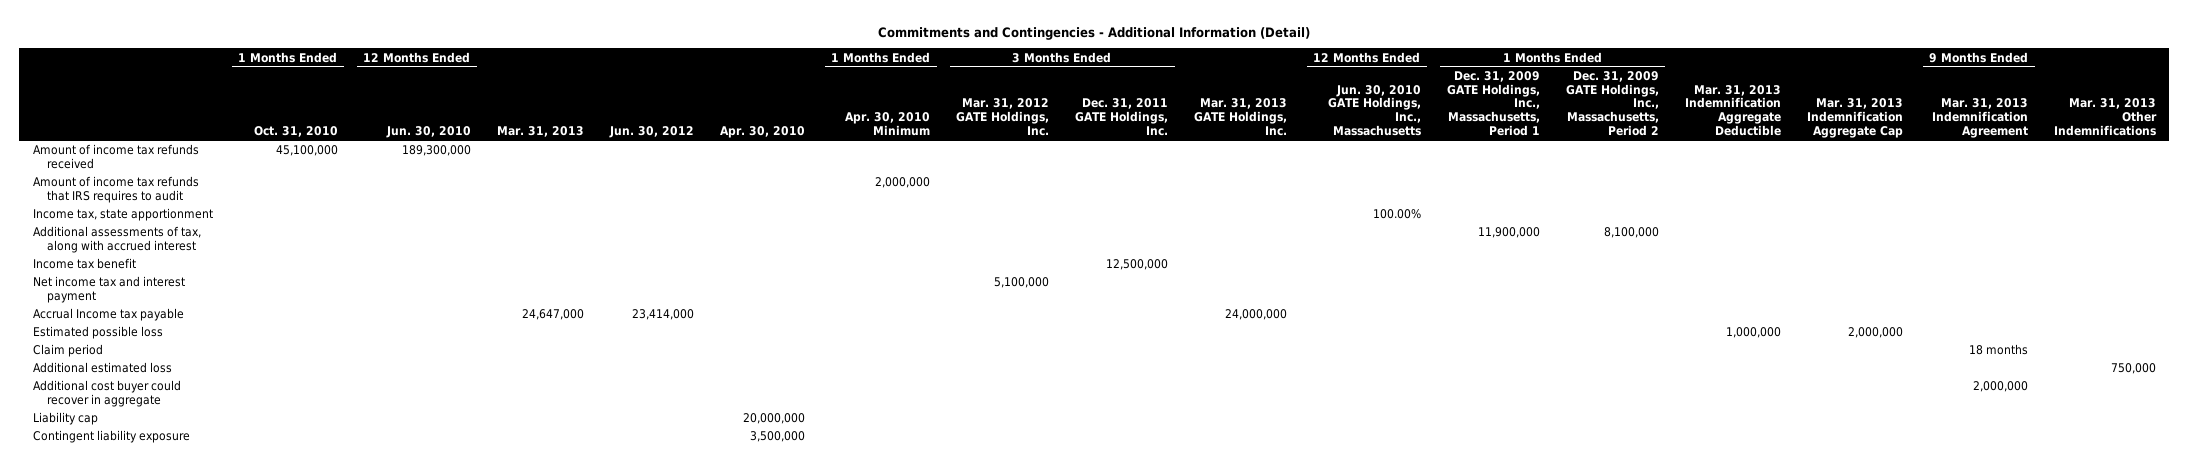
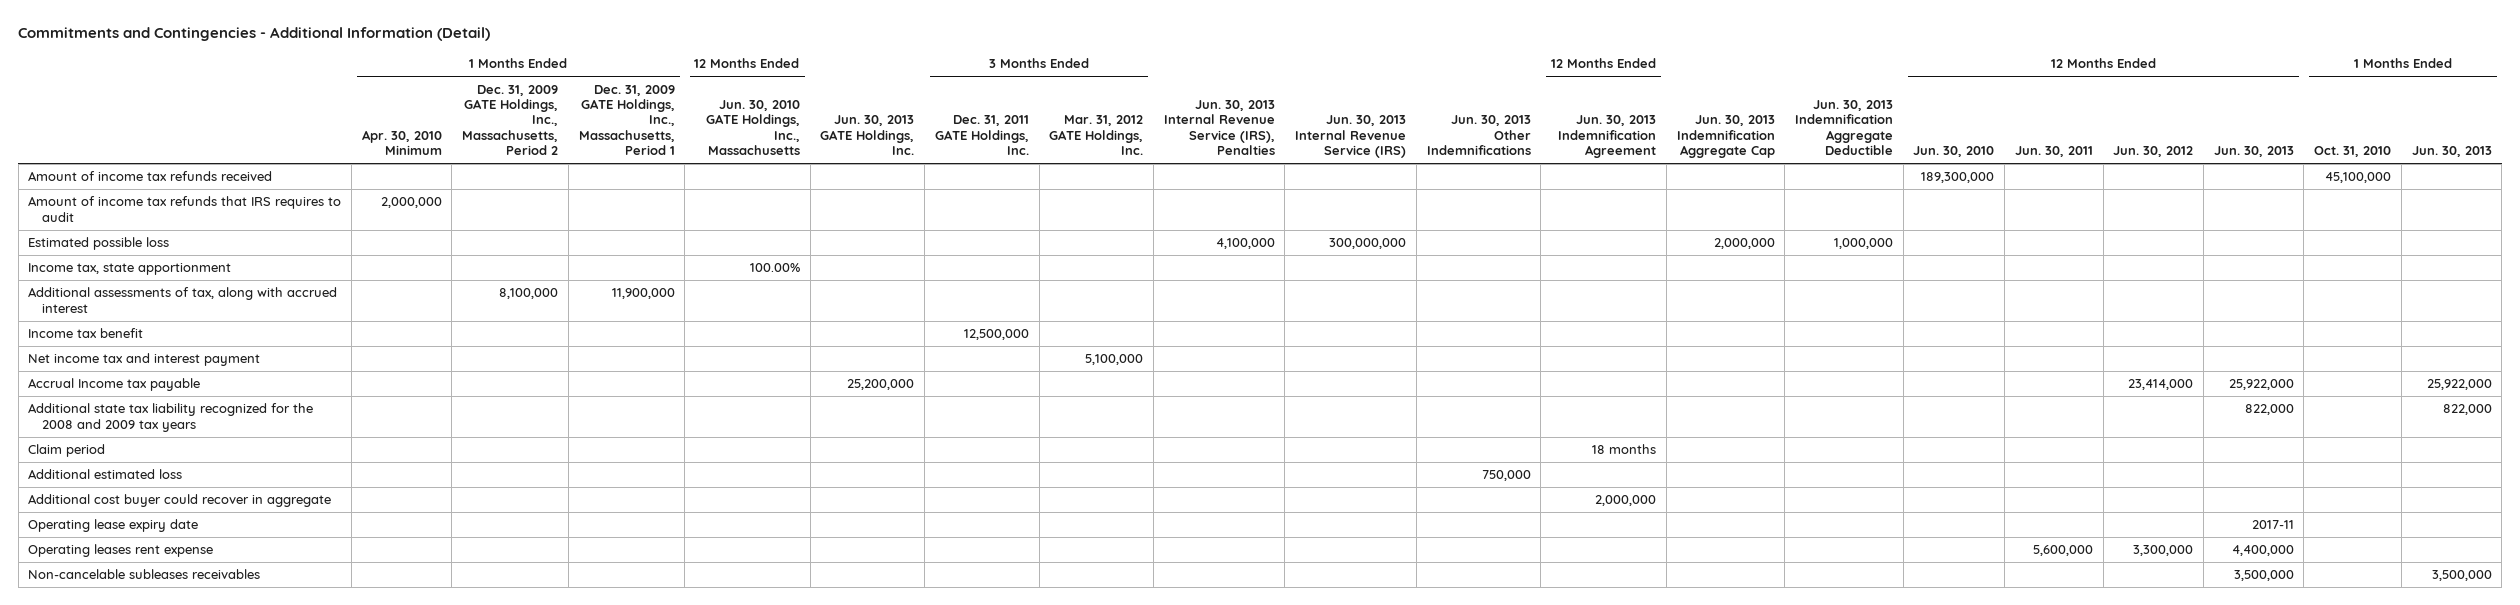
- | 1 Months Ended Oct. 31, 2010 | 12 Months Ended Jun. 30, 2010 | Mar. 31, 2013 | Jun. 30, 2012 | Apr. 30, 2010 | 1 Months Ended Apr. 30, 2010 Minimum | 3 Months Ended Mar. 31, 2012 GATE Holdings, Inc. | 3 Months Ended Dec. 31, 2011 GATE Holdings, Inc. | Mar. 31, 2013 GATE Holdings, Inc. | 12 Months Ended Jun. 30, 2010 GATE Holdings, Inc., Massachusetts | 1 Months Ended Dec. 31, 2009 GATE Holdings, Inc., Massachusetts, Period 1 | 1 Months Ended Dec. 31, 2009 GATE Holdings, Inc., Massachusetts, Period 2 | Mar. 31, 2013 Indemnification Aggregate Deductible | Mar. 31, 2013 Indemnification Aggregate Cap | 9 Months Ended Mar. 31, 2013 Indemnification Agreement | Mar. 31, 2013 Other Indemnifications
+ | 1 Months Ended Apr. 30, 2010 Minimum | 1 Months Ended Dec. 31, 2009 GATE Holdings, Inc., Massachusetts, Period 2 | 1 Months Ended Dec. 31, 2009 GATE Holdings, Inc., Massachusetts, Period 1 | 12 Months Ended Jun. 30, 2010 GATE Holdings, Inc., Massachusetts | Jun. 30, 2013 GATE Holdings, Inc. | 3 Months Ended Dec. 31, 2011 GATE Holdings, Inc. | 3 Months Ended Mar. 31, 2012 GATE Holdings, Inc. | Jun. 30, 2013 Internal Revenue Service (IRS), Penalties | Jun. 30, 2013 Internal Revenue Service (IRS) | Jun. 30, 2013 Other Indemnifications | 12 Months Ended Jun. 30, 2013 Indemnification Agreement | Jun. 30, 2013 Indemnification Aggregate Cap | Jun. 30, 2013 Indemnification Aggregate Deductible | 12 Months Ended Jun. 30, 2010 | 12 Months Ended Jun. 30, 2011 | 12 Months Ended Jun. 30, 2012 | 12 Months Ended Jun. 30, 2013 | 1 Months Ended Oct. 31, 2010 | 1 Months Ended Jun. 30, 2013
moved up: Estimated possible loss | | | | | | | | 4,100,000 | 300,000,000 | | | 2,000,000 | 1,000,000 | | | | | |
+ Additional state tax liability recognized for the 2008 and 2009 tax years | | | | | | | | | | | | | | | | | 822,000 | | 822,000
- Liability cap | | | | | 20,000,000 | | | | | | | | | | |
- Contingent liability exposure | | | | | 3,500,000 | | | | | | | | | | |
+ Operating lease expiry date | | | | | | | | | | | | | | | | | 2017-11 | |
+ Operating leases rent expense | | | | | | | | | | | | | | | 5,600,000 | 3,300,000 | 4,400,000 | |
+ Non-cancelable subleases receivables | | | | | | | | | | | | | | | | | 3,500,000 | | 3,500,000

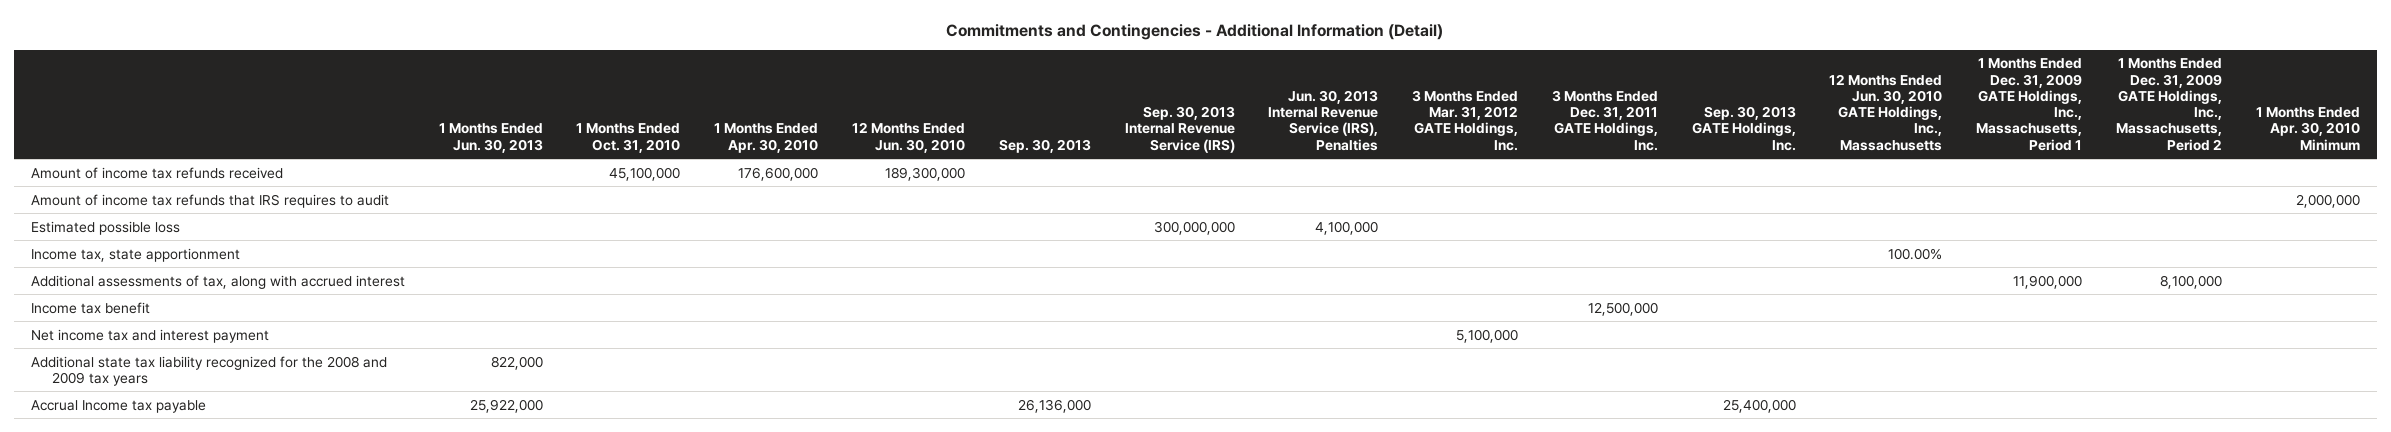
- | 1 Months Ended Apr. 30, 2010 Minimum | 1 Months Ended Dec. 31, 2009 GATE Holdings, Inc., Massachusetts, Period 2 | 1 Months Ended Dec. 31, 2009 GATE Holdings, Inc., Massachusetts, Period 1 | 12 Months Ended Jun. 30, 2010 GATE Holdings, Inc., Massachusetts | Jun. 30, 2013 GATE Holdings, Inc. | 3 Months Ended Dec. 31, 2011 GATE Holdings, Inc. | 3 Months Ended Mar. 31, 2012 GATE Holdings, Inc. | Jun. 30, 2013 Internal Revenue Service (IRS), Penalties | Jun. 30, 2013 Internal Revenue Service (IRS) | Jun. 30, 2013 Other Indemnifications | 12 Months Ended Jun. 30, 2013 Indemnification Agreement | Jun. 30, 2013 Indemnification Aggregate Cap | Jun. 30, 2013 Indemnification Aggregate Deductible | 12 Months Ended Jun. 30, 2010 | 12 Months Ended Jun. 30, 2011 | 12 Months Ended Jun. 30, 2012 | 12 Months Ended Jun. 30, 2013 | 1 Months Ended Oct. 31, 2010 | 1 Months Ended Jun. 30, 2013
+ | 1 Months Ended Jun. 30, 2013 | 1 Months Ended Oct. 31, 2010 | 1 Months Ended Apr. 30, 2010 | 12 Months Ended Jun. 30, 2010 | Sep. 30, 2013 | Sep. 30, 2013 Internal Revenue Service (IRS) | Jun. 30, 2013 Internal Revenue Service (IRS), Penalties | 3 Months Ended Mar. 31, 2012 GATE Holdings, Inc. | 3 Months Ended Dec. 31, 2011 GATE Holdings, Inc. | Sep. 30, 2013 GATE Holdings, Inc. | 12 Months Ended Jun. 30, 2010 GATE Holdings, Inc., Massachusetts | 1 Months Ended Dec. 31, 2009 GATE Holdings, Inc., Massachusetts, Period 1 | 1 Months Ended Dec. 31, 2009 GATE Holdings, Inc., Massachusetts, Period 2 | 1 Months Ended Apr. 30, 2010 Minimum
- Claim period | | | | | | | | | | | 18 months | | | | | | | |
- Additional estimated loss | | | | | | | | | | 750,000 | | | | | | | | |
- Additional cost buyer could recover in aggregate | | | | | | | | | | | 2,000,000 | | | | | | | |
- Operating lease expiry date | | | | | | | | | | | | | | | | | 2017-11 | |
- Operating leases rent expense | | | | | | | | | | | | | | | 5,600,000 | 3,300,000 | 4,400,000 | |
- Non-cancelable subleases receivables | | | | | | | | | | | | | | | | | 3,500,000 | | 3,500,000
moved down: Accrual Income tax payable | 25,922,000 | | | | 26,136,000 | | | | | 25,400,000 | | | |

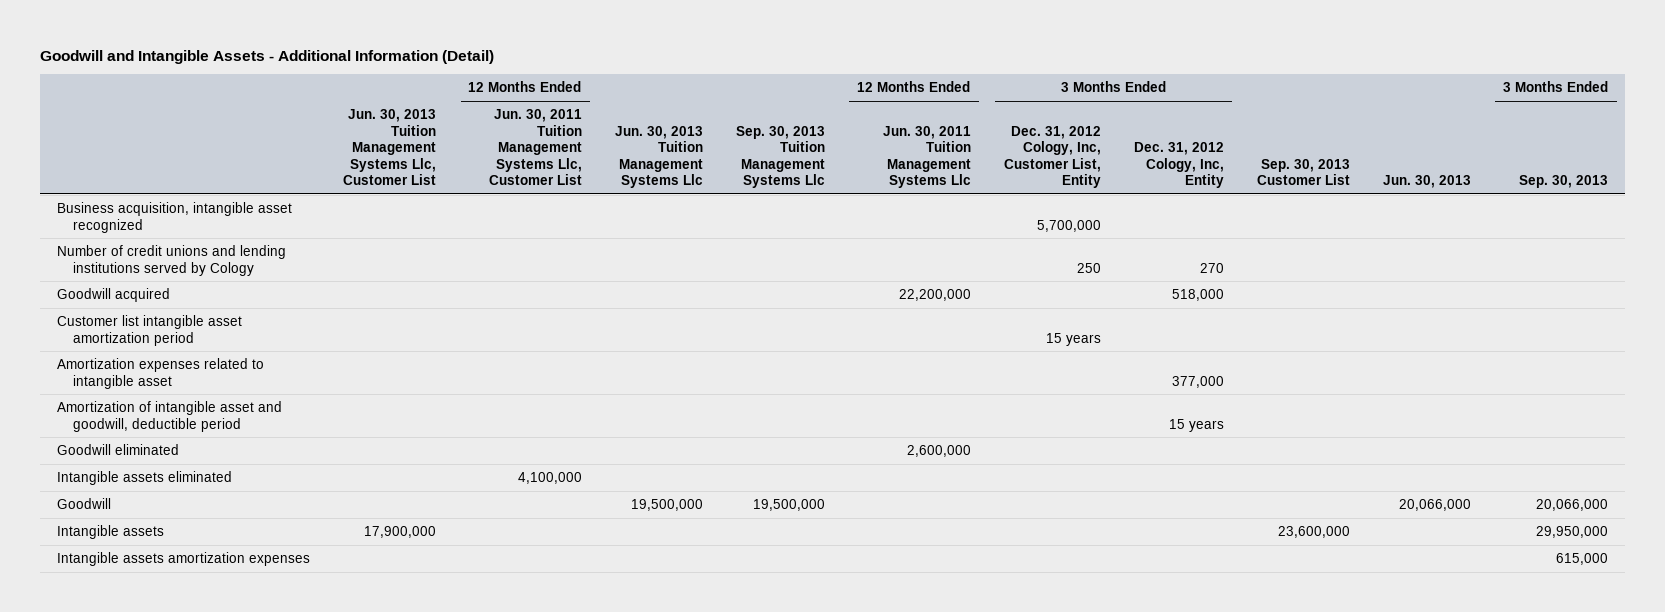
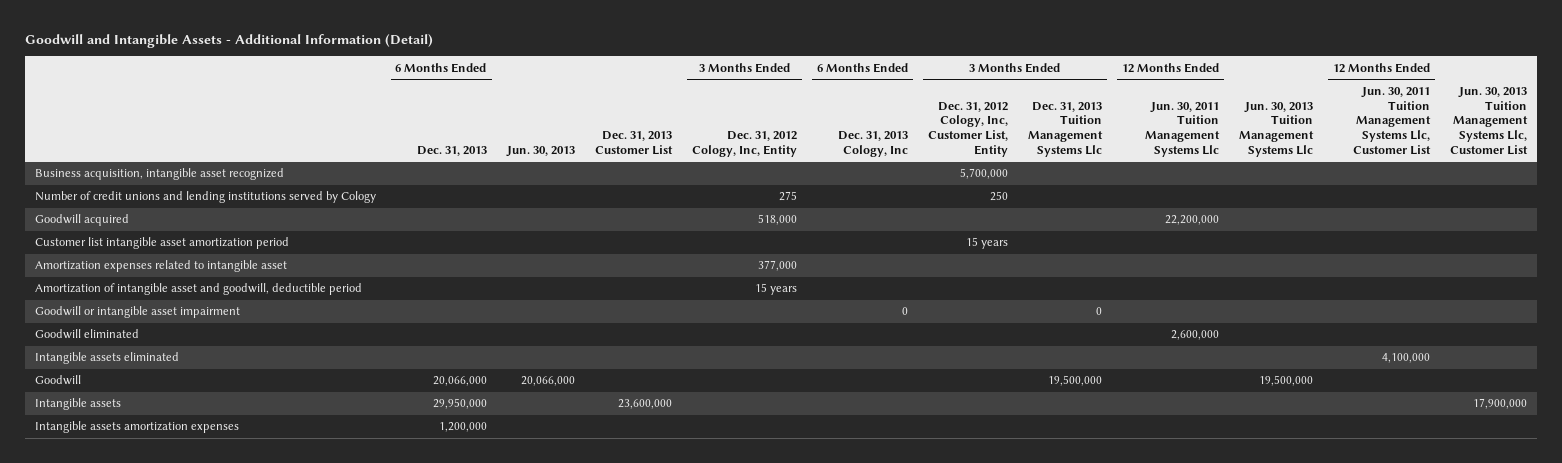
- | Jun. 30, 2013 Tuition Management Systems Llc, Customer List | 12 Months Ended Jun. 30, 2011 Tuition Management Systems Llc, Customer List | Jun. 30, 2013 Tuition Management Systems Llc | Sep. 30, 2013 Tuition Management Systems Llc | 12 Months Ended Jun. 30, 2011 Tuition Management Systems Llc | 3 Months Ended Dec. 31, 2012 Cology, Inc, Customer List, Entity | 3 Months Ended Dec. 31, 2012 Cology, Inc, Entity | Sep. 30, 2013 Customer List | Jun. 30, 2013 | 3 Months Ended Sep. 30, 2013
+ | 6 Months Ended Dec. 31, 2013 | Jun. 30, 2013 | Dec. 31, 2013 Customer List | 3 Months Ended Dec. 31, 2012 Cology, Inc, Entity | 6 Months Ended Dec. 31, 2013 Cology, Inc | 3 Months Ended Dec. 31, 2012 Cology, Inc, Customer List, Entity | 3 Months Ended Dec. 31, 2013 Tuition Management Systems Llc | 12 Months Ended Jun. 30, 2011 Tuition Management Systems Llc | Jun. 30, 2013 Tuition Management Systems Llc | 12 Months Ended Jun. 30, 2011 Tuition Management Systems Llc, Customer List | Jun. 30, 2013 Tuition Management Systems Llc, Customer List
- Number of credit unions and lending institutions served by Cology | | | | | | 250 | 270 | | |
+ Number of credit unions and lending institutions served by Cology | | | | 275 | | 250 | | | | |
+ Goodwill or intangible asset impairment | | | | | 0 | | 0 | | | |

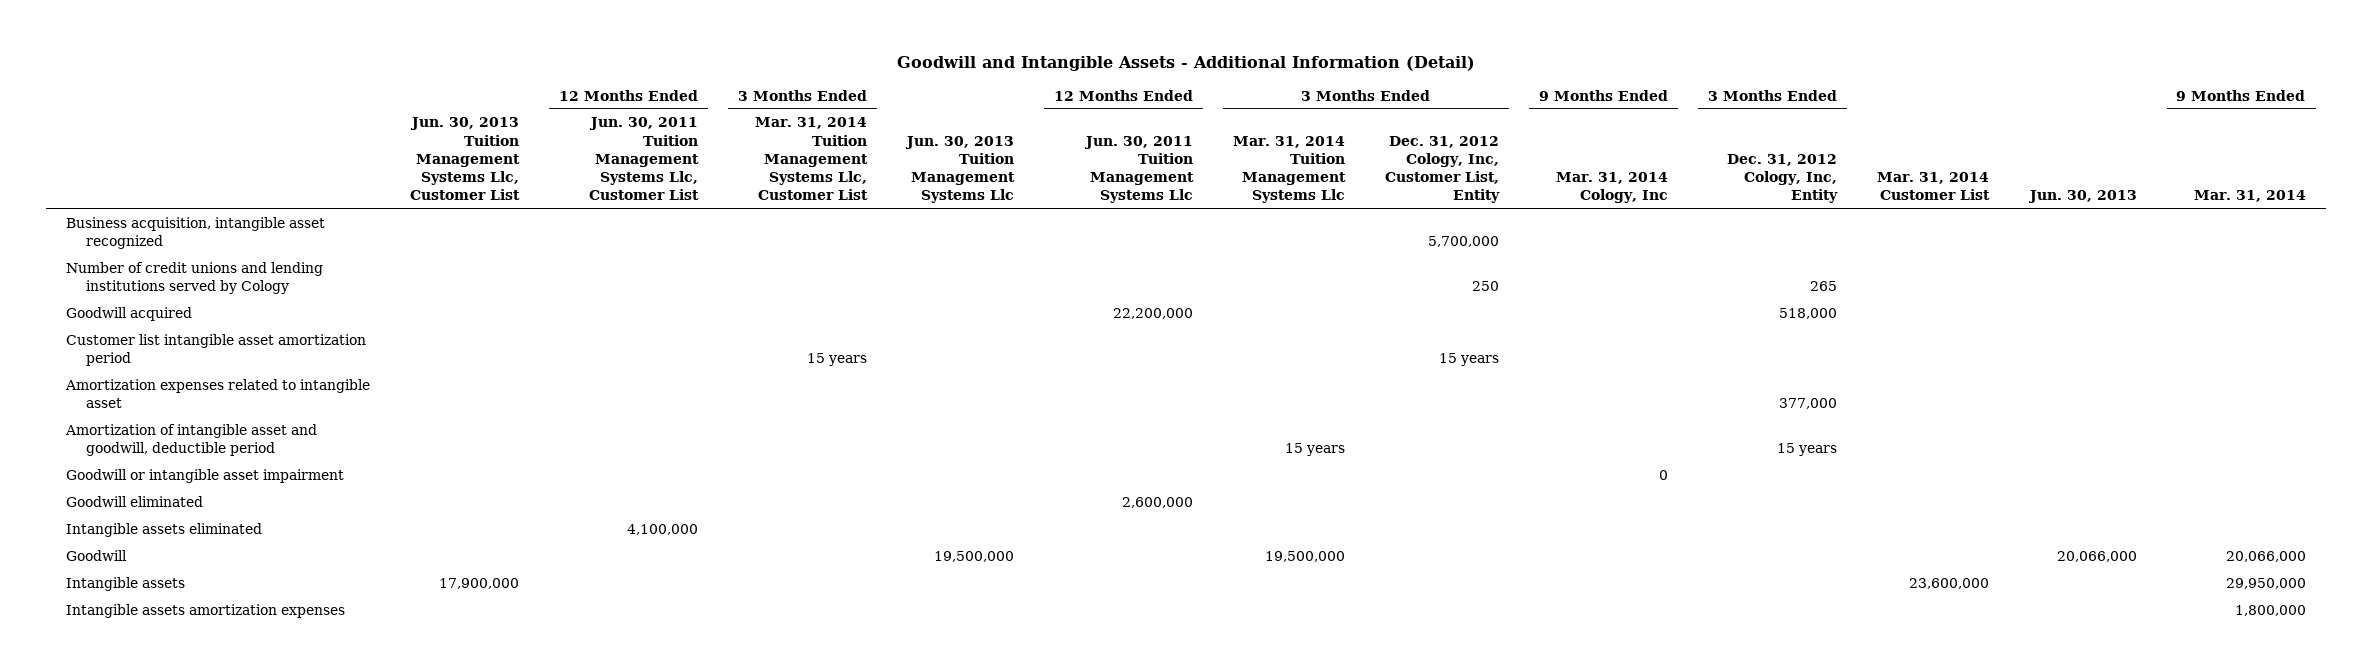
- | 6 Months Ended Dec. 31, 2013 | Jun. 30, 2013 | Dec. 31, 2013 Customer List | 3 Months Ended Dec. 31, 2012 Cology, Inc, Entity | 6 Months Ended Dec. 31, 2013 Cology, Inc | 3 Months Ended Dec. 31, 2012 Cology, Inc, Customer List, Entity | 3 Months Ended Dec. 31, 2013 Tuition Management Systems Llc | 12 Months Ended Jun. 30, 2011 Tuition Management Systems Llc | Jun. 30, 2013 Tuition Management Systems Llc | 12 Months Ended Jun. 30, 2011 Tuition Management Systems Llc, Customer List | Jun. 30, 2013 Tuition Management Systems Llc, Customer List
+ | Jun. 30, 2013 Tuition Management Systems Llc, Customer List | 12 Months Ended Jun. 30, 2011 Tuition Management Systems Llc, Customer List | 3 Months Ended Mar. 31, 2014 Tuition Management Systems Llc, Customer List | Jun. 30, 2013 Tuition Management Systems Llc | 12 Months Ended Jun. 30, 2011 Tuition Management Systems Llc | 3 Months Ended Mar. 31, 2014 Tuition Management Systems Llc | 3 Months Ended Dec. 31, 2012 Cology, Inc, Customer List, Entity | 9 Months Ended Mar. 31, 2014 Cology, Inc | 3 Months Ended Dec. 31, 2012 Cology, Inc, Entity | Mar. 31, 2014 Customer List | Jun. 30, 2013 | 9 Months Ended Mar. 31, 2014
- Number of credit unions and lending institutions served by Cology | | | | 275 | | 250 | | | | |
+ Number of credit unions and lending institutions served by Cology | | | | | | | 250 | | 265 | | |

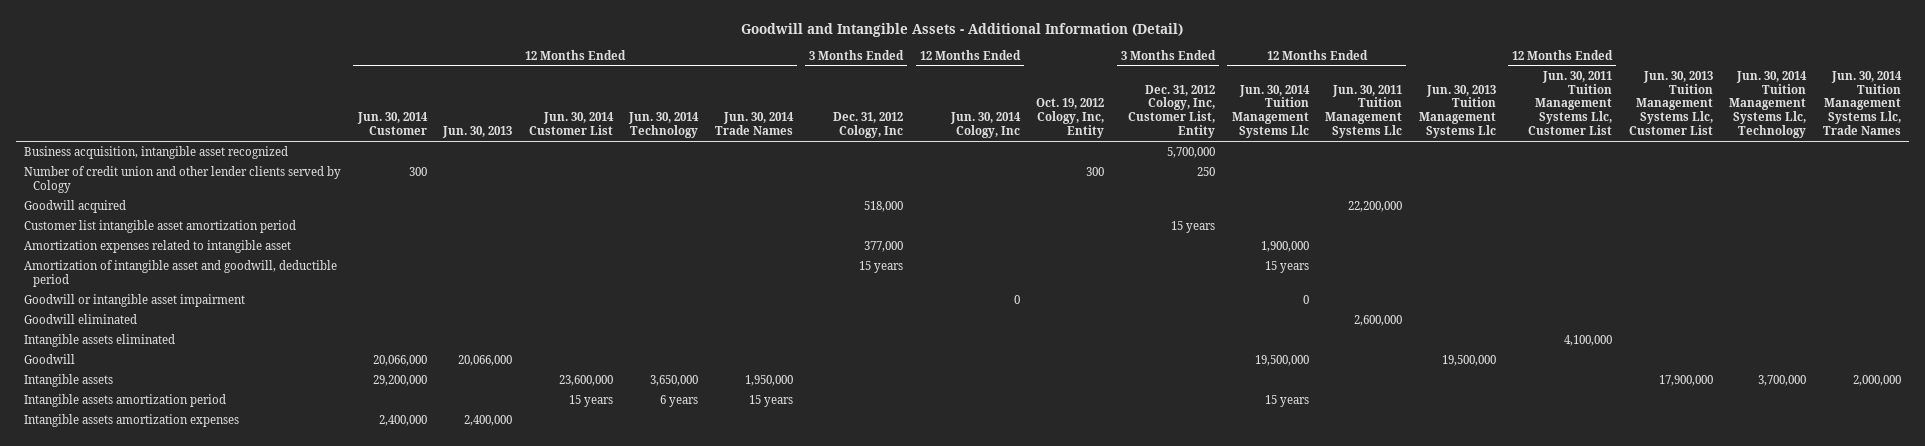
- | Jun. 30, 2013 Tuition Management Systems Llc, Customer List | 12 Months Ended Jun. 30, 2011 Tuition Management Systems Llc, Customer List | 3 Months Ended Mar. 31, 2014 Tuition Management Systems Llc, Customer List | Jun. 30, 2013 Tuition Management Systems Llc | 12 Months Ended Jun. 30, 2011 Tuition Management Systems Llc | 3 Months Ended Mar. 31, 2014 Tuition Management Systems Llc | 3 Months Ended Dec. 31, 2012 Cology, Inc, Customer List, Entity | 9 Months Ended Mar. 31, 2014 Cology, Inc | 3 Months Ended Dec. 31, 2012 Cology, Inc, Entity | Mar. 31, 2014 Customer List | Jun. 30, 2013 | 9 Months Ended Mar. 31, 2014
+ | 12 Months Ended Jun. 30, 2014 Customer | 12 Months Ended Jun. 30, 2013 | 12 Months Ended Jun. 30, 2014 Customer List | 12 Months Ended Jun. 30, 2014 Technology | 12 Months Ended Jun. 30, 2014 Trade Names | 3 Months Ended Dec. 31, 2012 Cology, Inc | 12 Months Ended Jun. 30, 2014 Cology, Inc | Oct. 19, 2012 Cology, Inc, Entity | 3 Months Ended Dec. 31, 2012 Cology, Inc, Customer List, Entity | 12 Months Ended Jun. 30, 2014 Tuition Management Systems Llc | 12 Months Ended Jun. 30, 2011 Tuition Management Systems Llc | Jun. 30, 2013 Tuition Management Systems Llc | 12 Months Ended Jun. 30, 2011 Tuition Management Systems Llc, Customer List | Jun. 30, 2013 Tuition Management Systems Llc, Customer List | Jun. 30, 2014 Tuition Management Systems Llc, Technology | Jun. 30, 2014 Tuition Management Systems Llc, Trade Names
- Number of credit unions and lending institutions served by Cology | | | | | | | 250 | | 265 | | |
+ Number of credit union and other lender clients served by Cology | 300 | | | | | | | 300 | 250 | | | | | | |
+ Intangible assets amortization period | | | 15 years | 6 years | 15 years | | | | | 15 years | | | | | |

